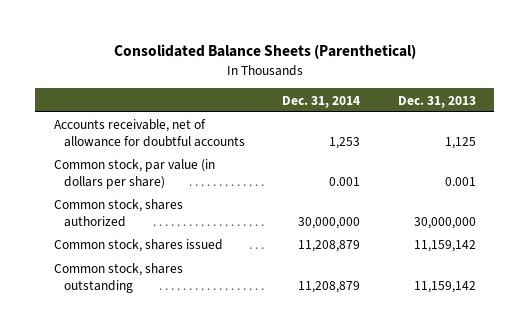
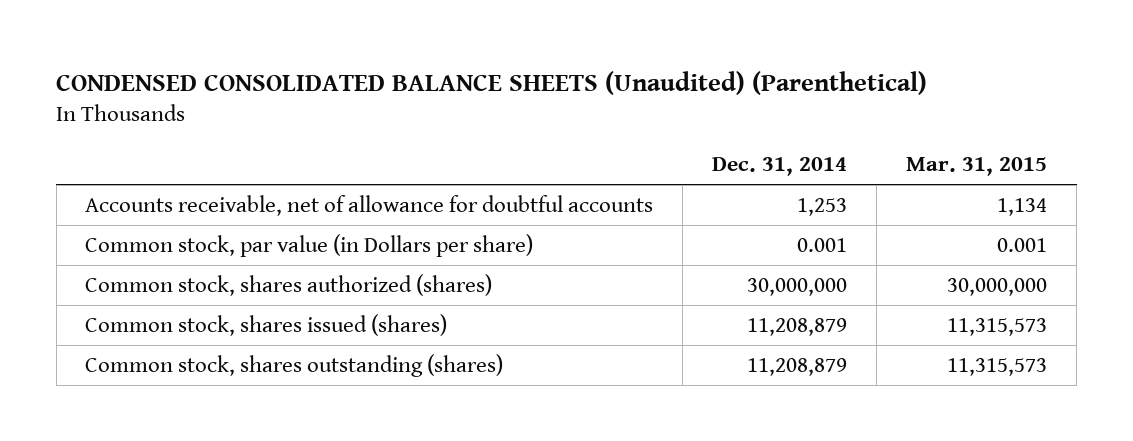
- Consolidated Balance Sheets (Parenthetical)
+ CONDENSED CONSOLIDATED BALANCE SHEETS (Unaudited) (Parenthetical)
- | Dec. 31, 2014 | Dec. 31, 2013
+ | Dec. 31, 2014 | Mar. 31, 2015
- Common stock, par value (in dollars per share) | 0.001 | 0.001
- Common stock, shares authorized | 30,000,000 | 30,000,000
- Common stock, shares issued | 11,208,879 | 11,159,142
- Common stock, shares outstanding | 11,208,879 | 11,159,142
+ Common stock, par value (in Dollars per share) | 0.001 | 0.001
+ Common stock, shares authorized (shares) | 30,000,000 | 30,000,000
+ Common stock, shares issued (shares) | 11,208,879 | 11,315,573
+ Common stock, shares outstanding (shares) | 11,208,879 | 11,315,573

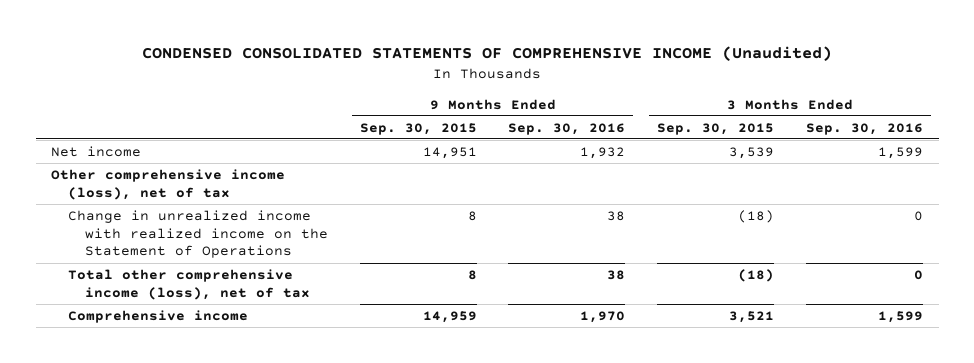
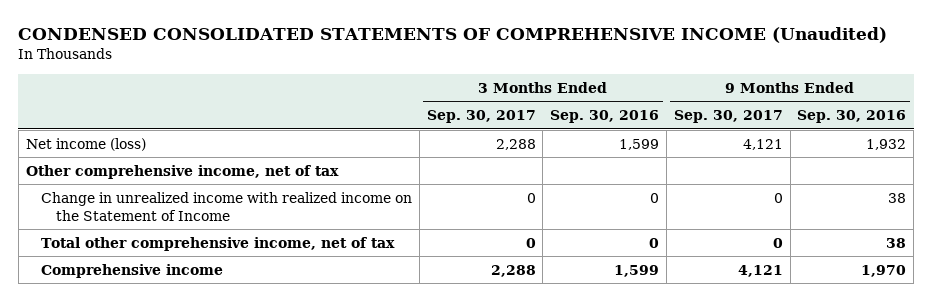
- | 9 Months Ended Sep. 30, 2015 | 9 Months Ended Sep. 30, 2016 | 3 Months Ended Sep. 30, 2015 | 3 Months Ended Sep. 30, 2016
+ | 3 Months Ended Sep. 30, 2017 | 3 Months Ended Sep. 30, 2016 | 9 Months Ended Sep. 30, 2017 | 9 Months Ended Sep. 30, 2016
- Net income | 14,951 | 1,932 | 3,539 | 1,599
- Other comprehensive income (loss), net of tax
- Change in unrealized income with realized income on the Statement of Operations | 8 | 38 | (18) | 0
- Total other comprehensive income (loss), net of tax | 8 | 38 | (18) | 0
+ Net income (loss) | 2,288 | 1,599 | 4,121 | 1,932
+ Other comprehensive income, net of tax
+ Change in unrealized income with realized income on the Statement of Income | 0 | 0 | 0 | 38
+ Total other comprehensive income, net of tax | 0 | 0 | 0 | 38

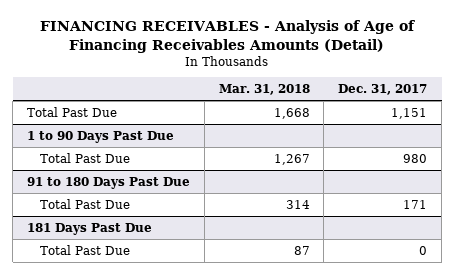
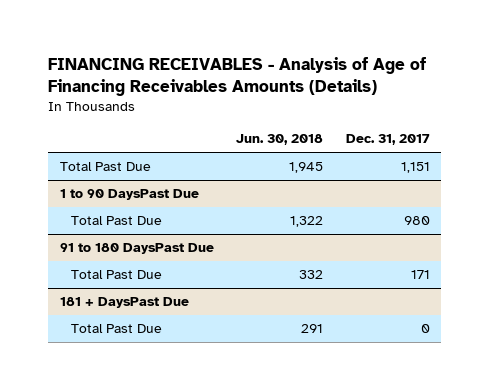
- FINANCING RECEIVABLES - Analysis of Age of Financing Receivables Amounts (Detail)
+ FINANCING RECEIVABLES - Analysis of Age of Financing Receivables Amounts (Details)
- | Mar. 31, 2018 | Dec. 31, 2017
+ | Jun. 30, 2018 | Dec. 31, 2017
- 1 to 90 Days Past Due
+ 1 to 90 DaysPast Due
- 91 to 180 Days Past Due
+ 91 to 180 DaysPast Due
- 181 Days Past Due
+ 181 + DaysPast Due

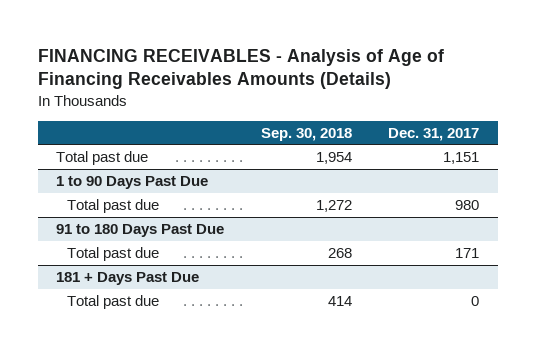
- | Jun. 30, 2018 | Dec. 31, 2017
+ | Sep. 30, 2018 | Dec. 31, 2017
- Total Past Due | 1,945 | 1,151
- 1 to 90 DaysPast Due
- Total Past Due | 1,322 | 980
- 91 to 180 DaysPast Due
- Total Past Due | 332 | 171
- 181 + DaysPast Due
- Total Past Due | 291 | 0
+ Total past due | 1,954 | 1,151
+ 1 to 90 Days Past Due
+ Total past due | 1,272 | 980
+ 91 to 180 Days Past Due
+ Total past due | 268 | 171
+ 181 + Days Past Due
+ Total past due | 414 | 0

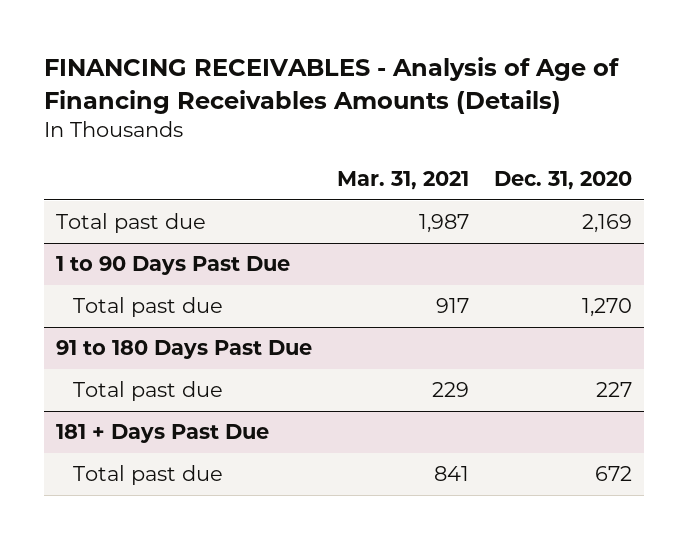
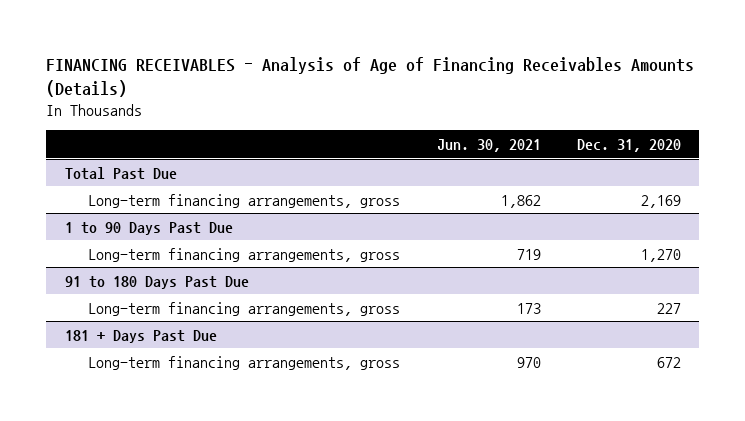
- | Mar. 31, 2021 | Dec. 31, 2020
+ | Jun. 30, 2021 | Dec. 31, 2020
- Total past due | 1,987 | 2,169
+ Total Past Due
+ Long-term financing arrangements, gross | 1,862 | 2,169
@ 1 to 90 Days Past Due
- Total past due | 917 | 1,270
+ Long-term financing arrangements, gross | 719 | 1,270
@ 91 to 180 Days Past Due
- Total past due | 229 | 227
+ Long-term financing arrangements, gross | 173 | 227
@ 181 + Days Past Due
- Total past due | 841 | 672
+ Long-term financing arrangements, gross | 970 | 672

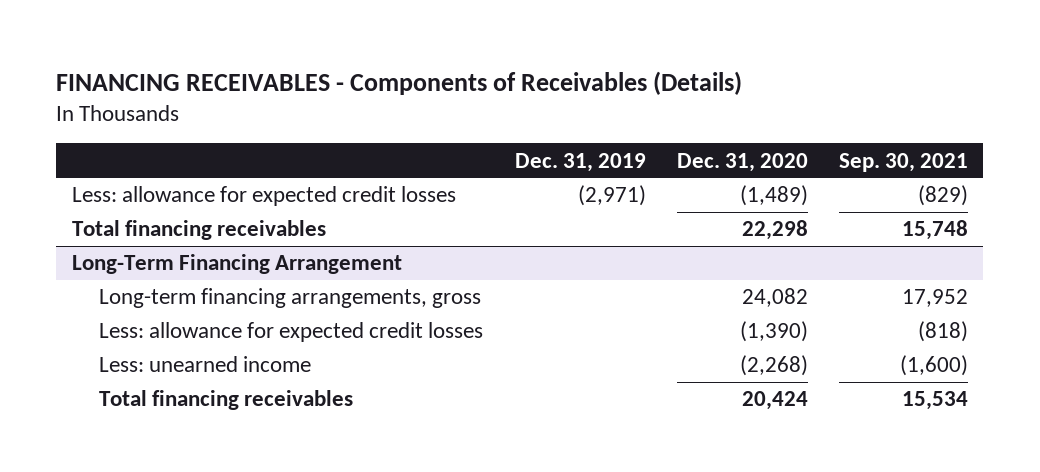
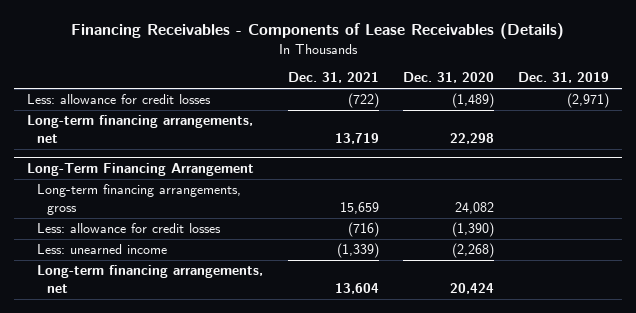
- FINANCING RECEIVABLES - Components of Receivables (Details)
+ Financing Receivables - Components of Lease Receivables (Details)
- | Dec. 31, 2019 | Dec. 31, 2020 | Sep. 30, 2021
+ | Dec. 31, 2021 | Dec. 31, 2020 | Dec. 31, 2019
- Less: allowance for expected credit losses | (2,971) | (1,489) | (829)
- Total financing receivables | | 22,298 | 15,748
+ Less: allowance for credit losses | (722) | (1,489) | (2,971)
+ Long-term financing arrangements, net | 13,719 | 22,298 |
@ Long-Term Financing Arrangement
- Less: allowance for expected credit losses | | (1,390) | (818)
+ Less: allowance for credit losses | (716) | (1,390) |
- Total financing receivables | | 20,424 | 15,534
+ Long-term financing arrangements, net | 13,604 | 20,424 |

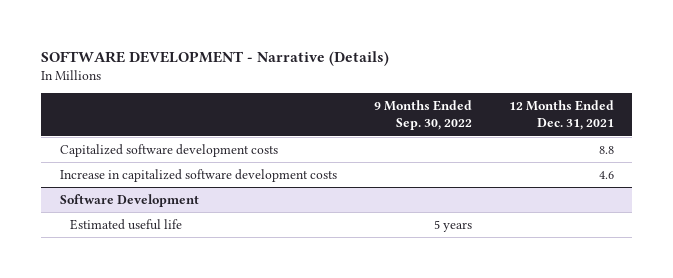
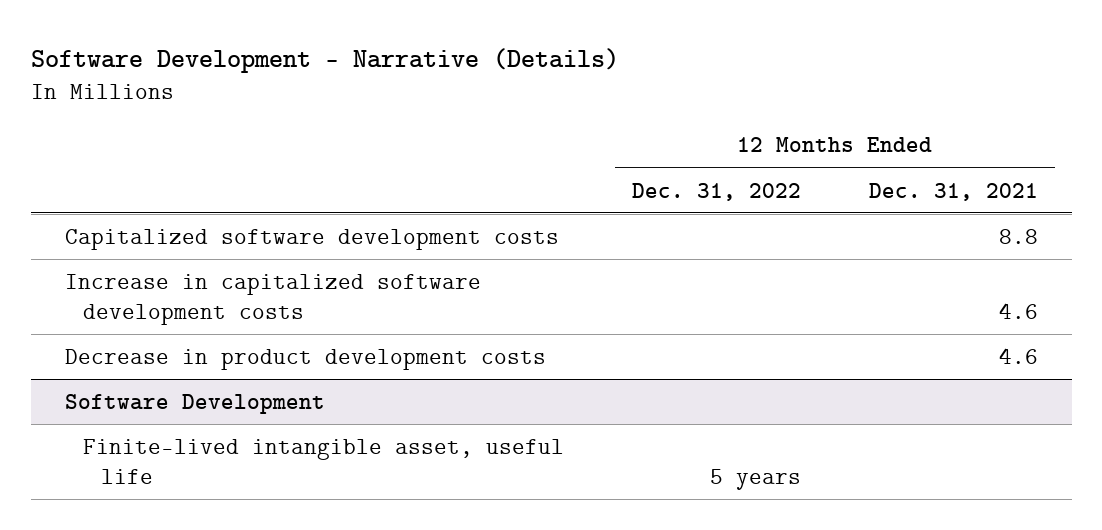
- SOFTWARE DEVELOPMENT - Narrative (Details)
+ Software Development - Narrative (Details)
- | 9 Months Ended Sep. 30, 2022 | 12 Months Ended Dec. 31, 2021
+ | 12 Months Ended Dec. 31, 2022 | 12 Months Ended Dec. 31, 2021
+ Decrease in product development costs | | 4.6
@ Software Development
- Estimated useful life | 5 years |
+ Finite-lived intangible asset, useful life | 5 years |

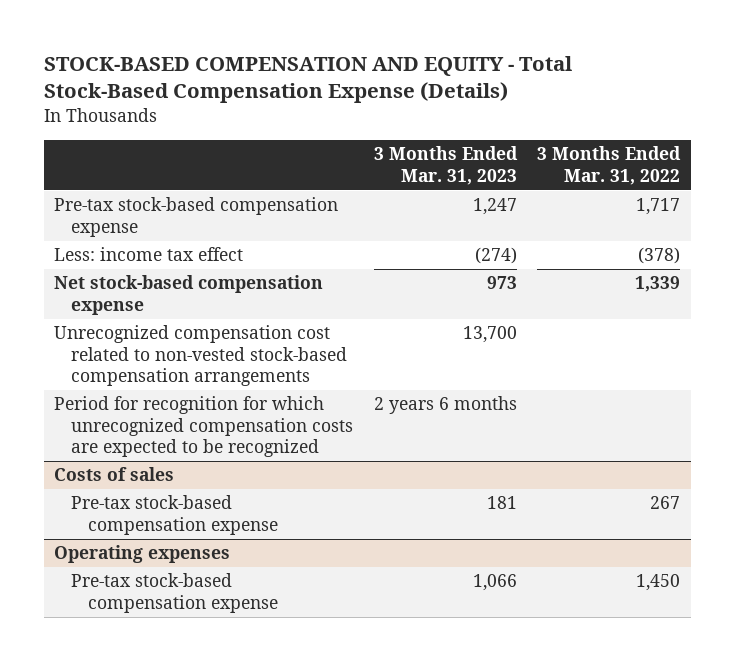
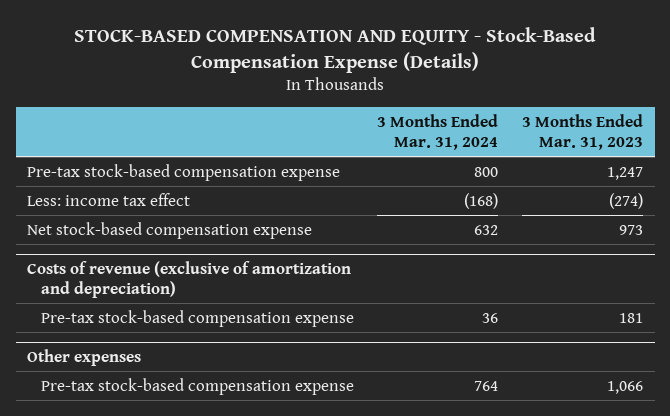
- STOCK-BASED COMPENSATION AND EQUITY - Total Stock-Based Compensation Expense (Details)
+ STOCK-BASED COMPENSATION AND EQUITY - Stock-Based Compensation Expense (Details)
- | 3 Months Ended Mar. 31, 2023 | 3 Months Ended Mar. 31, 2022
+ | 3 Months Ended Mar. 31, 2024 | 3 Months Ended Mar. 31, 2023
- Unrecognized compensation cost related to non-vested stock-based compensation arrangements | 13,700 |
- Period for recognition for which unrecognized compensation costs are expected to be recognized | 2 years 6 months |
- Costs of sales
+ Costs of revenue (exclusive of amortization and depreciation)
- Operating expenses
+ Other expenses

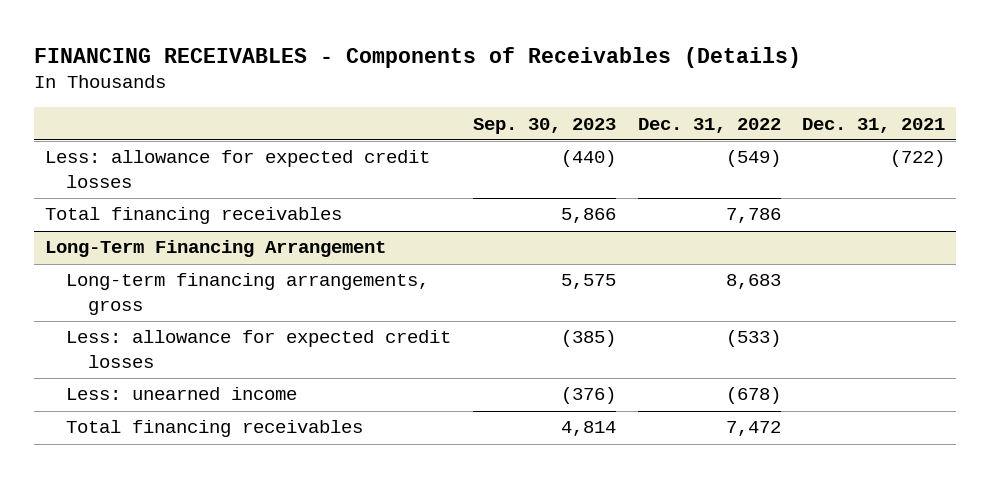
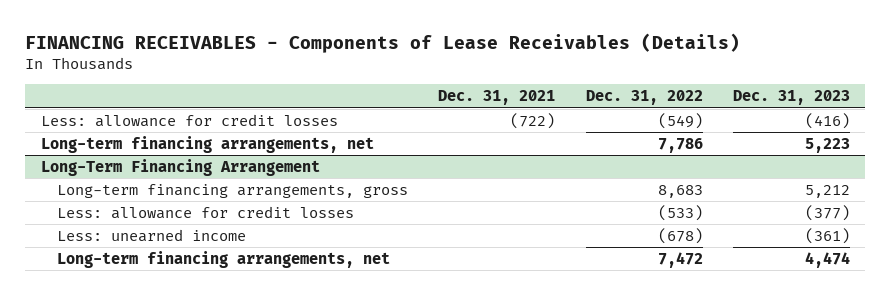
- FINANCING RECEIVABLES - Components of Receivables (Details)
+ FINANCING RECEIVABLES - Components of Lease Receivables (Details)
- | Sep. 30, 2023 | Dec. 31, 2022 | Dec. 31, 2021
+ | Dec. 31, 2021 | Dec. 31, 2022 | Dec. 31, 2023
- Less: allowance for expected credit losses | (440) | (549) | (722)
- Total financing receivables | 5,866 | 7,786 |
+ Less: allowance for credit losses | (722) | (549) | (416)
+ Long-term financing arrangements, net | | 7,786 | 5,223
@ Long-Term Financing Arrangement
- Less: allowance for expected credit losses | (385) | (533) |
+ Less: allowance for credit losses | | (533) | (377)
- Total financing receivables | 4,814 | 7,472 |
+ Long-term financing arrangements, net | | 7,472 | 4,474

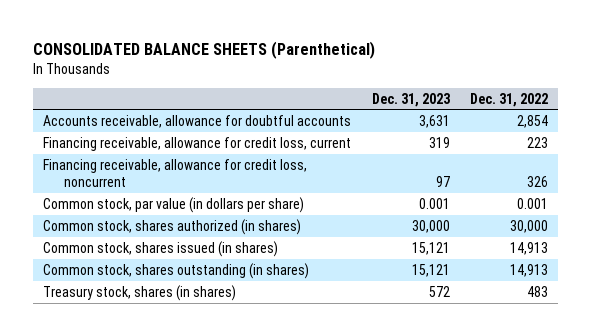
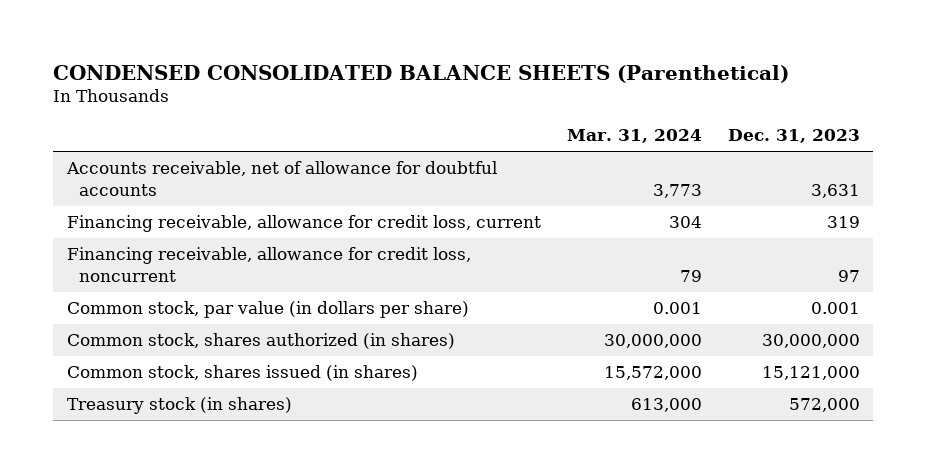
- CONSOLIDATED BALANCE SHEETS (Parenthetical)
+ CONDENSED CONSOLIDATED BALANCE SHEETS (Parenthetical)
- | Dec. 31, 2023 | Dec. 31, 2022
+ | Mar. 31, 2024 | Dec. 31, 2023
- Accounts receivable, allowance for doubtful accounts | 3,631 | 2,854
+ Accounts receivable, net of allowance for doubtful accounts | 3,773 | 3,631
- Common stock, shares authorized (in shares) | 30,000 | 30,000
- Common stock, shares issued (in shares) | 15,121 | 14,913
- Common stock, shares outstanding (in shares) | 15,121 | 14,913
- Treasury stock, shares (in shares) | 572 | 483
+ Common stock, shares authorized (in shares) | 30,000,000 | 30,000,000
+ Common stock, shares issued (in shares) | 15,572,000 | 15,121,000
+ Treasury stock (in shares) | 613,000 | 572,000

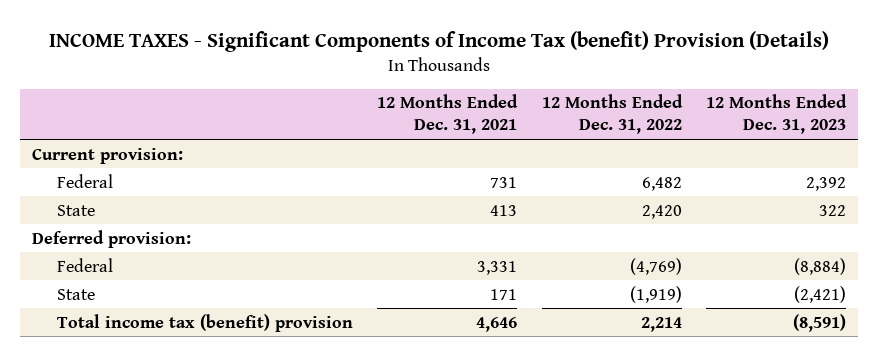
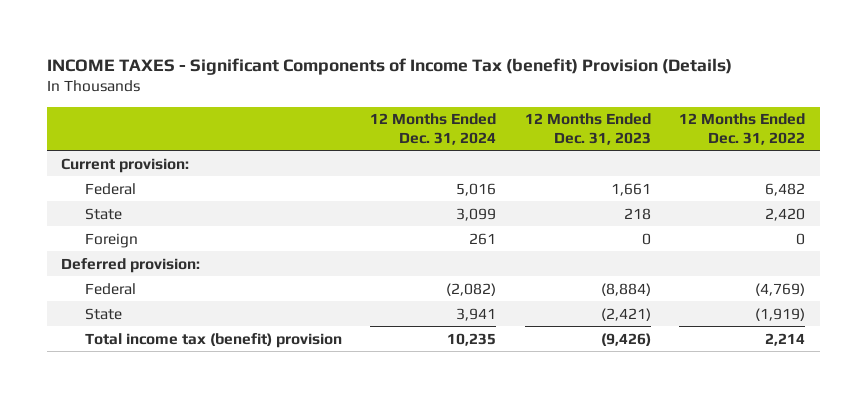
- | 12 Months Ended Dec. 31, 2021 | 12 Months Ended Dec. 31, 2022 | 12 Months Ended Dec. 31, 2023
+ | 12 Months Ended Dec. 31, 2024 | 12 Months Ended Dec. 31, 2023 | 12 Months Ended Dec. 31, 2022
- Federal | 731 | 6,482 | 2,392
- State | 413 | 2,420 | 322
+ Federal | 5,016 | 1,661 | 6,482
+ State | 3,099 | 218 | 2,420
+ Foreign | 261 | 0 | 0
- Total income tax (benefit) provision | 4,646 | 2,214 | (8,591)
+ Total income tax (benefit) provision | 10,235 | (9,426) | 2,214

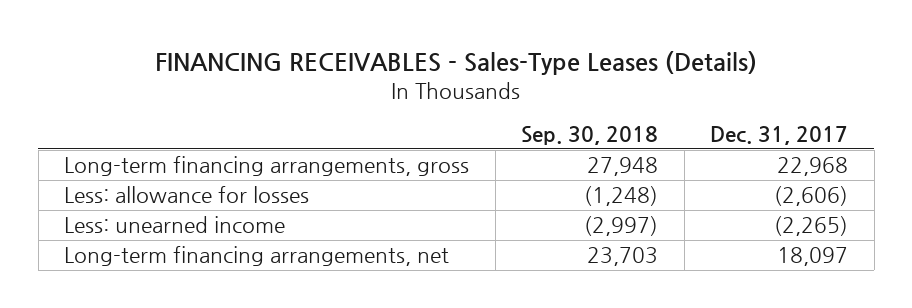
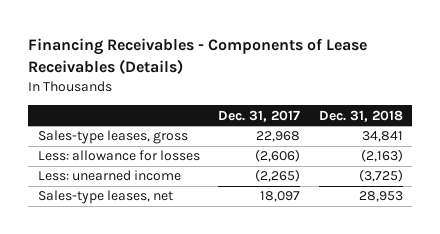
- FINANCING RECEIVABLES - Sales-Type Leases (Details)
+ Financing Receivables - Components of Lease Receivables (Details)
- | Sep. 30, 2018 | Dec. 31, 2017
+ | Dec. 31, 2017 | Dec. 31, 2018
- Long-term financing arrangements, gross | 27,948 | 22,968
+ Sales-type leases, gross | 22,968 | 34,841
- Long-term financing arrangements, net | 23,703 | 18,097
+ Sales-type leases, net | 18,097 | 28,953

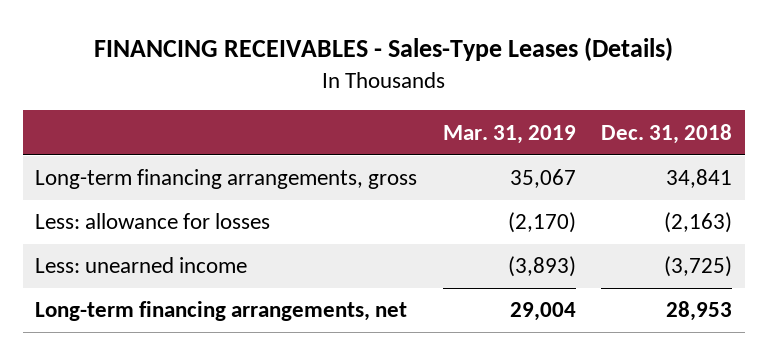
- Financing Receivables - Components of Lease Receivables (Details)
+ FINANCING RECEIVABLES - Sales-Type Leases (Details)
- | Dec. 31, 2017 | Dec. 31, 2018
+ | Mar. 31, 2019 | Dec. 31, 2018
- Sales-type leases, gross | 22,968 | 34,841
+ Long-term financing arrangements, gross | 35,067 | 34,841
- Sales-type leases, net | 18,097 | 28,953
+ Long-term financing arrangements, net | 29,004 | 28,953

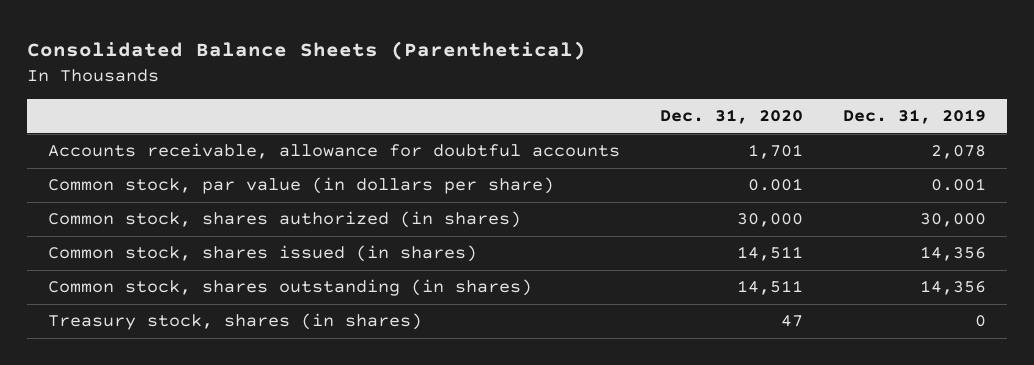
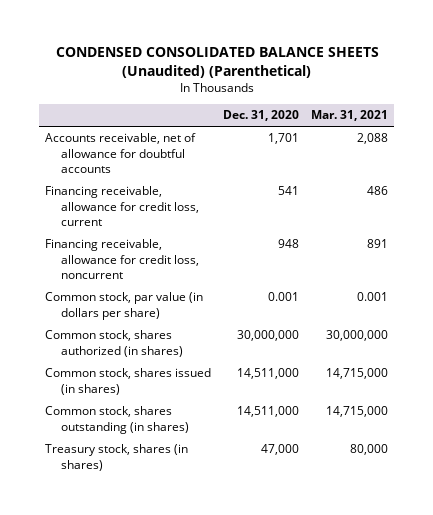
- Consolidated Balance Sheets (Parenthetical)
+ CONDENSED CONSOLIDATED BALANCE SHEETS (Unaudited) (Parenthetical)
- | Dec. 31, 2020 | Dec. 31, 2019
+ | Dec. 31, 2020 | Mar. 31, 2021
- Accounts receivable, allowance for doubtful accounts | 1,701 | 2,078
+ Accounts receivable, net of allowance for doubtful accounts | 1,701 | 2,088
+ Financing receivable, allowance for credit loss, current | 541 | 486
+ Financing receivable, allowance for credit loss, noncurrent | 948 | 891
- Common stock, shares authorized (in shares) | 30,000 | 30,000
- Common stock, shares issued (in shares) | 14,511 | 14,356
- Common stock, shares outstanding (in shares) | 14,511 | 14,356
- Treasury stock, shares (in shares) | 47 | 0
+ Common stock, shares authorized (in shares) | 30,000,000 | 30,000,000
+ Common stock, shares issued (in shares) | 14,511,000 | 14,715,000
+ Common stock, shares outstanding (in shares) | 14,511,000 | 14,715,000
+ Treasury stock, shares (in shares) | 47,000 | 80,000

